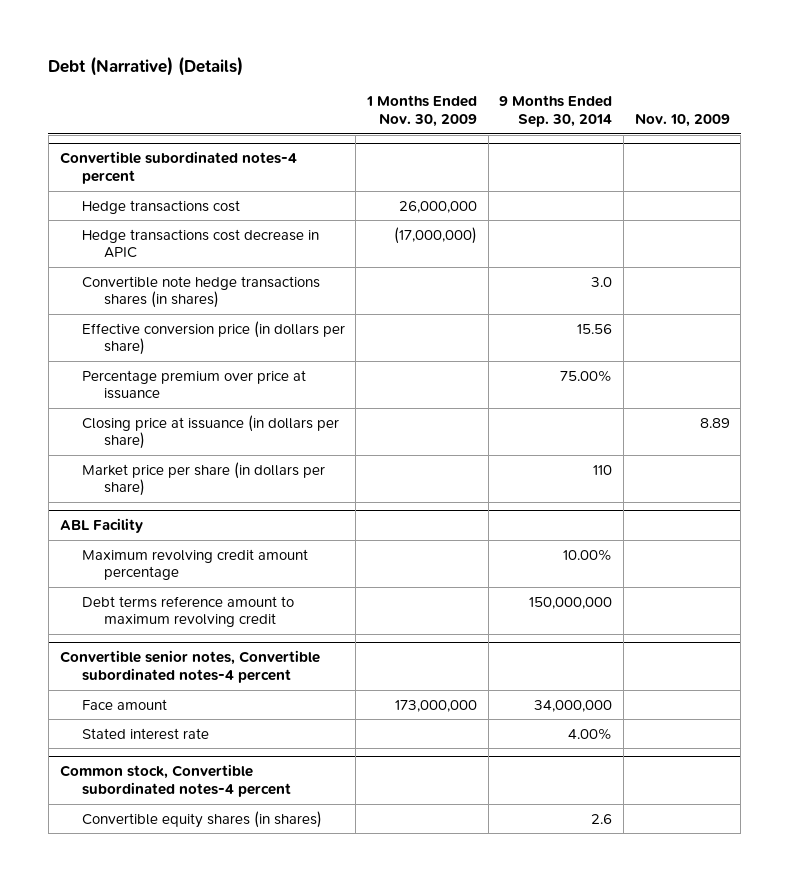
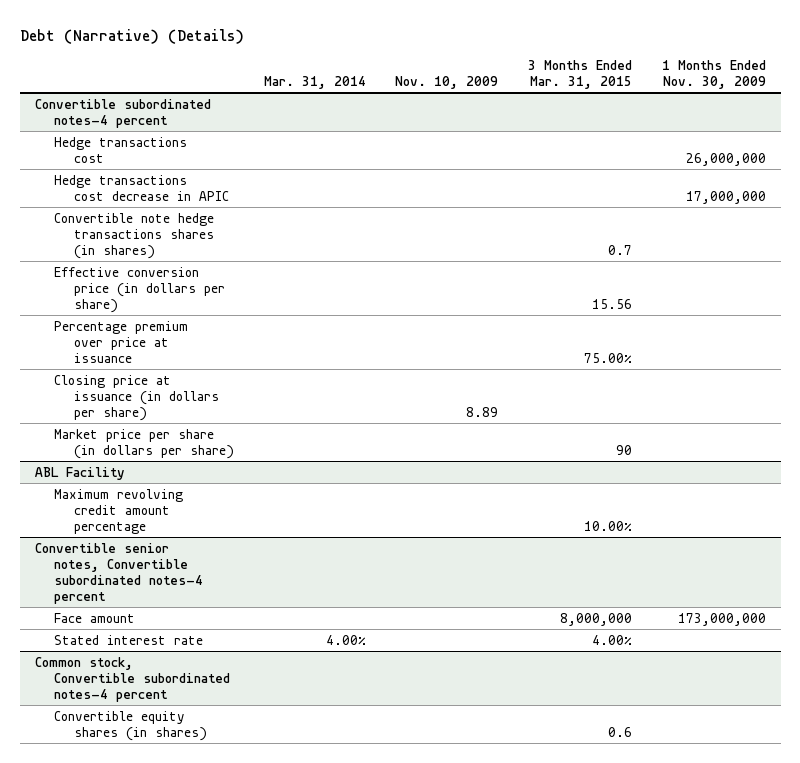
- | 1 Months Ended Nov. 30, 2009 | 9 Months Ended Sep. 30, 2014 | Nov. 10, 2009
+ | Mar. 31, 2014 | Nov. 10, 2009 | 3 Months Ended Mar. 31, 2015 | 1 Months Ended Nov. 30, 2009
@ Convertible subordinated notes-4 percent
- Hedge transactions cost decrease in APIC | (17,000,000) | |
+ Hedge transactions cost decrease in APIC | | | | 17,000,000
@ ABL Facility
- Debt terms reference amount to maximum revolving credit | | 150,000,000 |

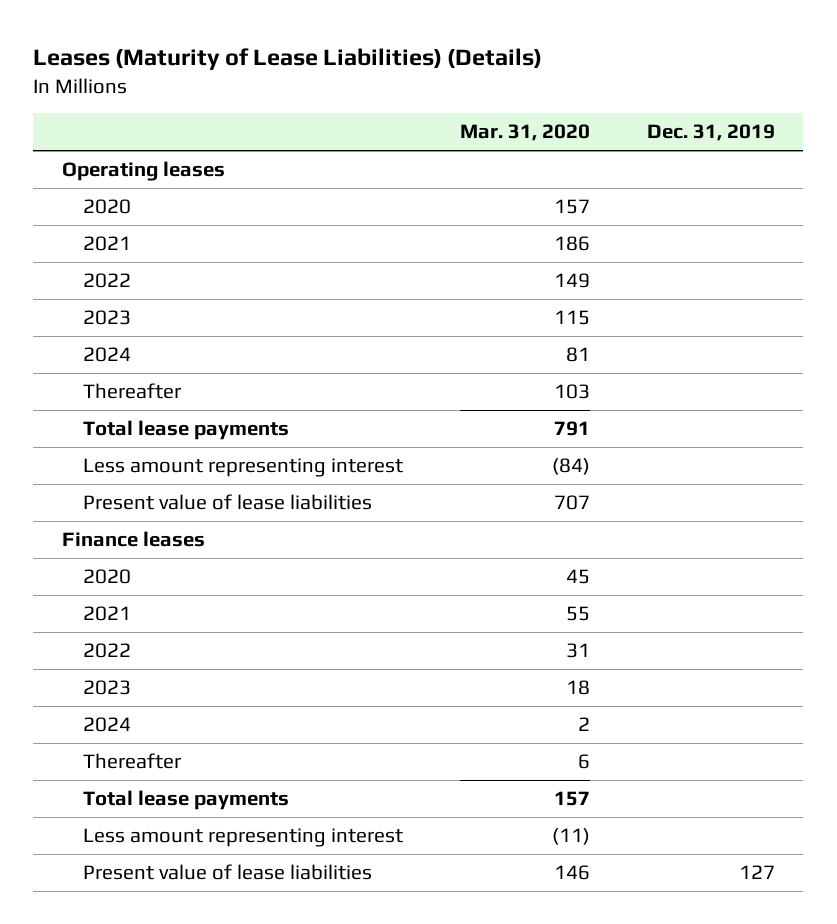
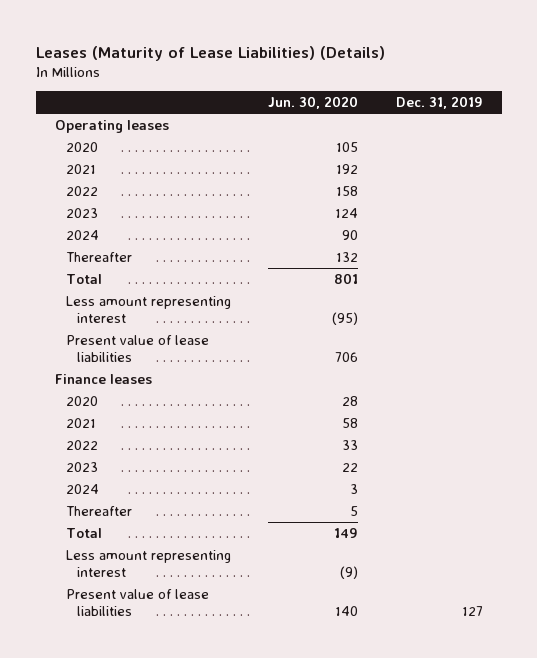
- | Mar. 31, 2020 | Dec. 31, 2019
+ | Jun. 30, 2020 | Dec. 31, 2019
- Total lease payments | 791 |
+ Total | 801 |
- Total lease payments | 157 |
+ Total | 149 |

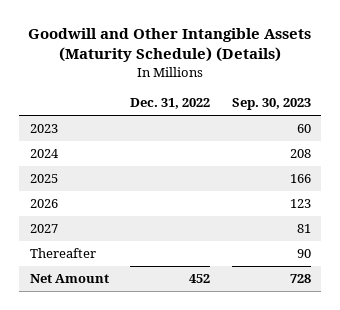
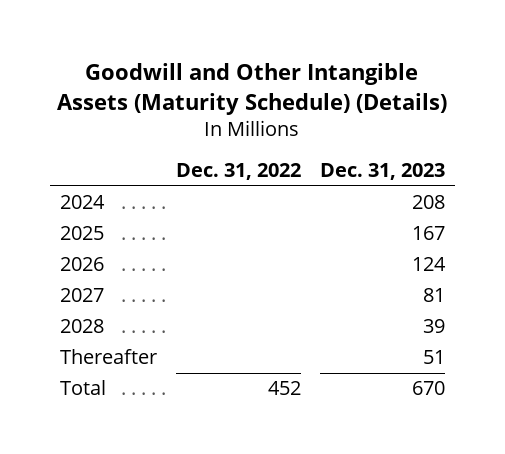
- | Dec. 31, 2022 | Sep. 30, 2023
+ | Dec. 31, 2022 | Dec. 31, 2023
- 2023 | | 60
+ 2028 | | 39
- Net Amount | 452 | 728
+ Total | 452 | 670

